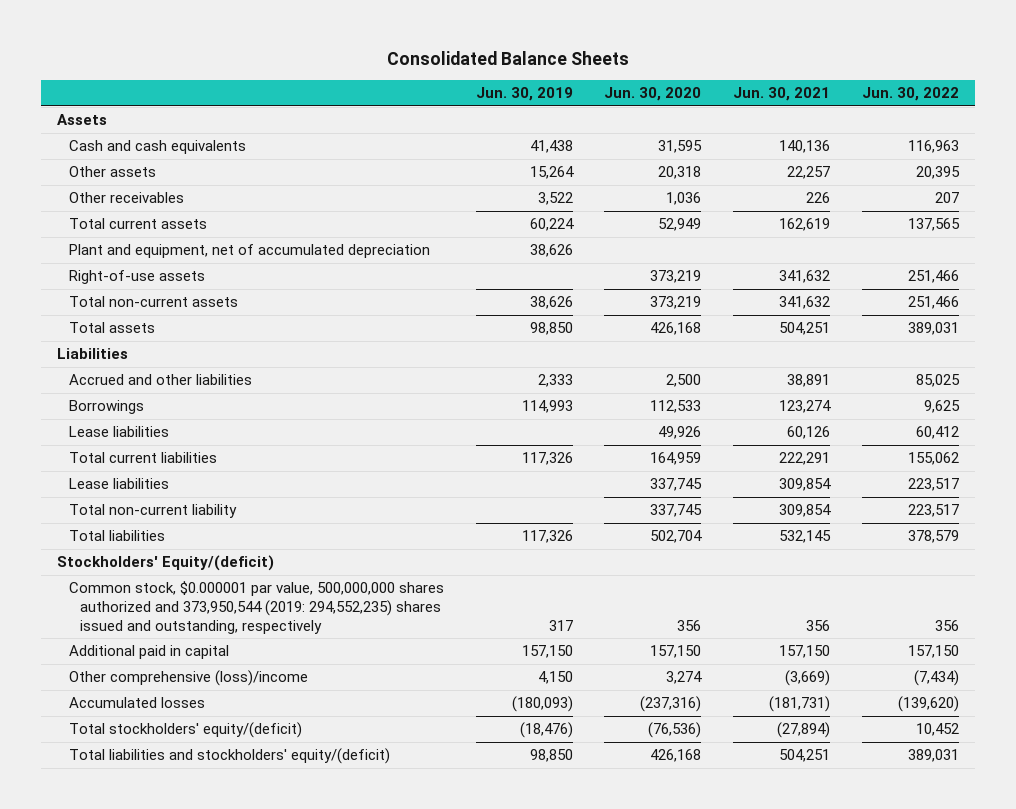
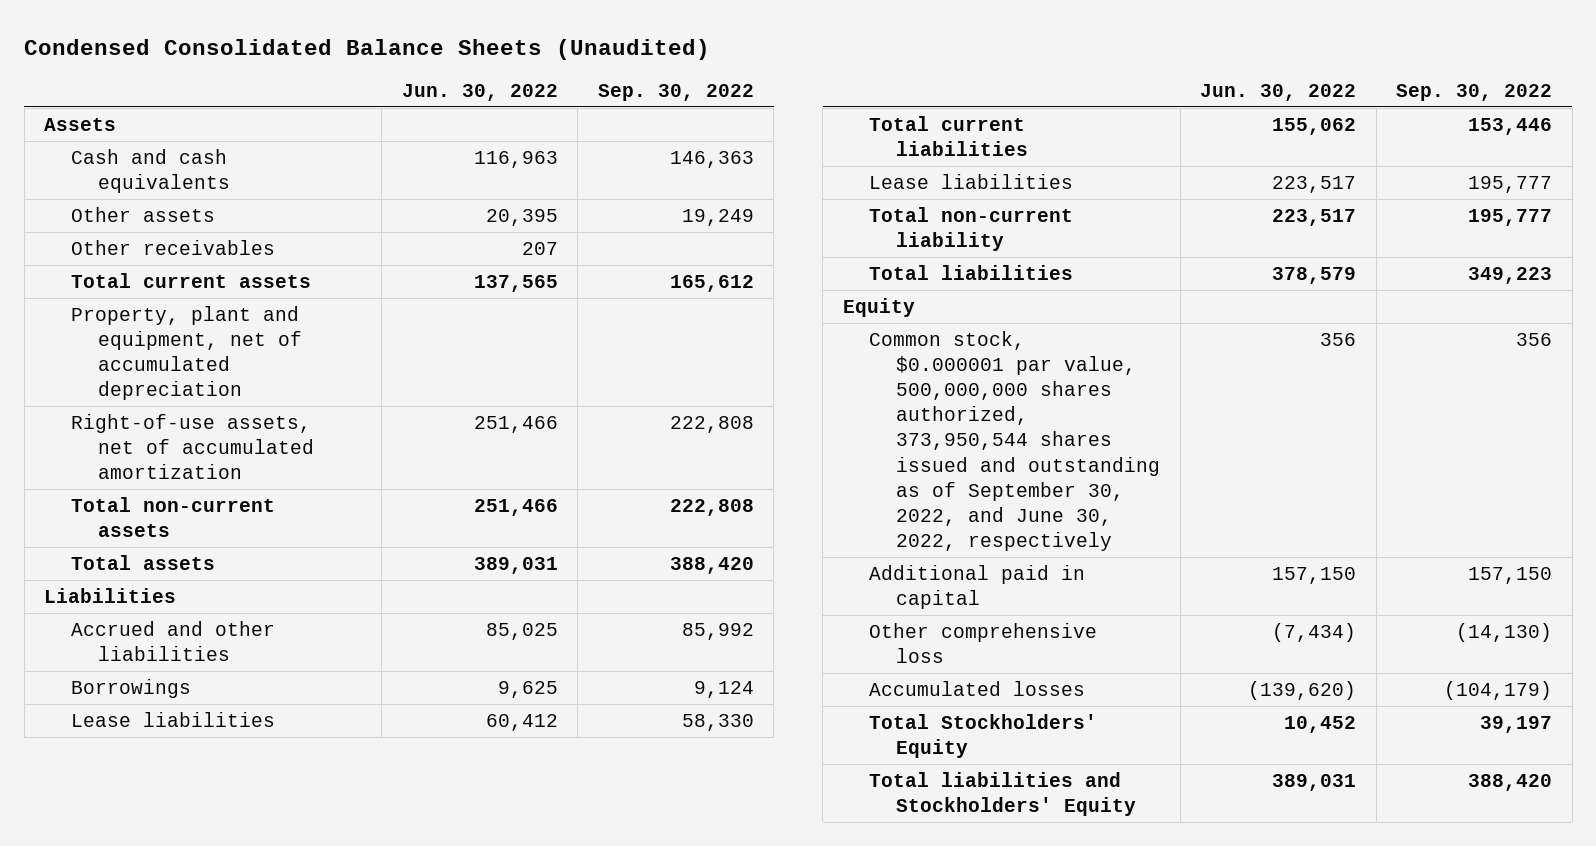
- Consolidated Balance Sheets
+ Condensed Consolidated Balance Sheets (Unaudited)
- | Jun. 30, 2019 | Jun. 30, 2020 | Jun. 30, 2021 | Jun. 30, 2022
+ | Jun. 30, 2022 | Sep. 30, 2022
- Plant and equipment, net of accumulated depreciation | 38,626 | | |
- Right-of-use assets | | 373,219 | 341,632 | 251,466
+ Property, plant and equipment, net of accumulated depreciation
+ Right-of-use assets, net of accumulated amortization | 251,466 | 222,808
- Stockholders' Equity/(deficit)
- Common stock, $0.000001 par value, 500,000,000 shares authorized and 373,950,544 (2019: 294,552,235) shares issued and outstanding, respectively | 317 | 356 | 356 | 356
+ Equity
+ Common stock, $0.000001 par value, 500,000,000 shares authorized, 373,950,544 shares issued and outstanding as of September 30, 2022, and June 30, 2022, respectively | 356 | 356
- Other comprehensive (loss)/income | 4,150 | 3,274 | (3,669) | (7,434)
+ Other comprehensive loss | (7,434) | (14,130)
- Total stockholders' equity/(deficit) | (18,476) | (76,536) | (27,894) | 10,452
- Total liabilities and stockholders' equity/(deficit) | 98,850 | 426,168 | 504,251 | 389,031
+ Total Stockholders' Equity | 10,452 | 39,197
+ Total liabilities and Stockholders' Equity | 389,031 | 388,420

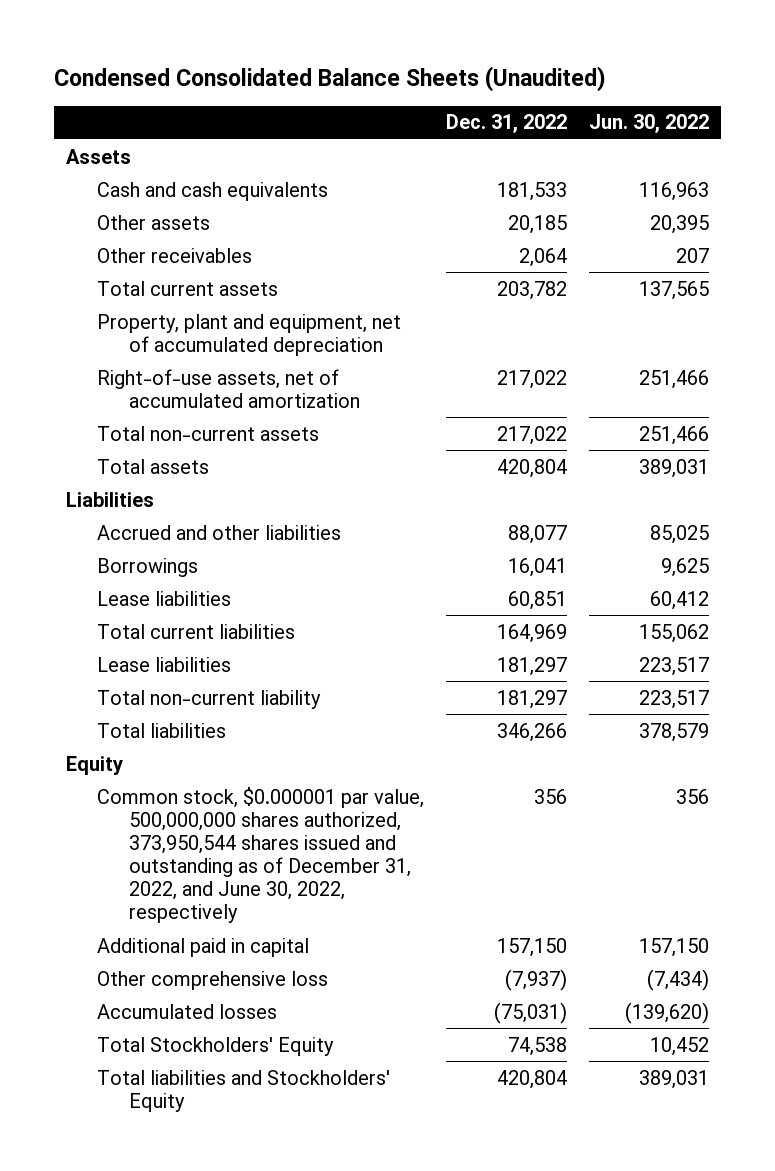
- | Jun. 30, 2022 | Sep. 30, 2022
+ | Dec. 31, 2022 | Jun. 30, 2022
- Common stock, $0.000001 par value, 500,000,000 shares authorized, 373,950,544 shares issued and outstanding as of September 30, 2022, and June 30, 2022, respectively | 356 | 356
+ Common stock, $0.000001 par value, 500,000,000 shares authorized, 373,950,544 shares issued and outstanding as of December 31, 2022, and June 30, 2022, respectively | 356 | 356

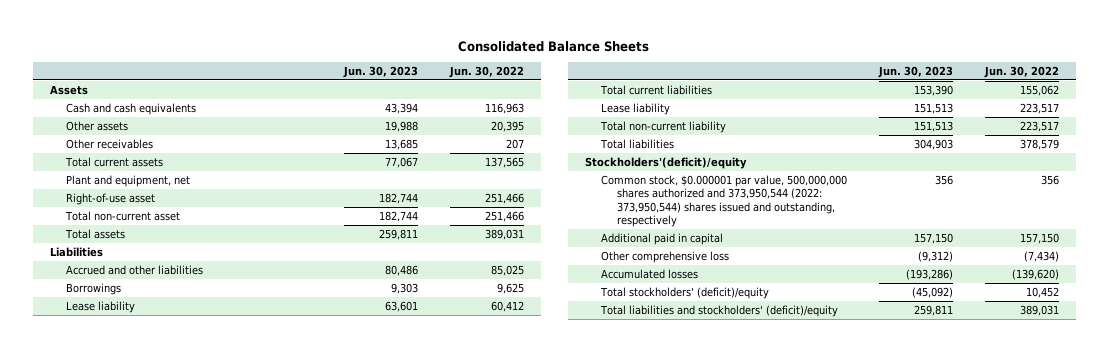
- Condensed Consolidated Balance Sheets (Unaudited)
+ Consolidated Balance Sheets
- | Dec. 31, 2022 | Jun. 30, 2022
+ | Jun. 30, 2023 | Jun. 30, 2022
- Property, plant and equipment, net of accumulated depreciation
- Right-of-use assets, net of accumulated amortization | 217,022 | 251,466
- Total non-current assets | 217,022 | 251,466
+ Plant and equipment, net
+ Right-of-use asset | 182,744 | 251,466
+ Total non-current asset | 182,744 | 251,466
- Lease liabilities | 60,851 | 60,412
+ Lease liability | 63,601 | 60,412
- Lease liabilities | 181,297 | 223,517
+ Lease liability | 151,513 | 223,517
- Equity
- Common stock, $0.000001 par value, 500,000,000 shares authorized, 373,950,544 shares issued and outstanding as of December 31, 2022, and June 30, 2022, respectively | 356 | 356
+ Stockholders'(deficit)/equity
+ Common stock, $0.000001 par value, 500,000,000 shares authorized and 373,950,544 (2022: 373,950,544) shares issued and outstanding, respectively | 356 | 356
- Total Stockholders' Equity | 74,538 | 10,452
- Total liabilities and Stockholders' Equity | 420,804 | 389,031
+ Total stockholders' (deficit)/equity | (45,092) | 10,452
+ Total liabilities and stockholders' (deficit)/equity | 259,811 | 389,031

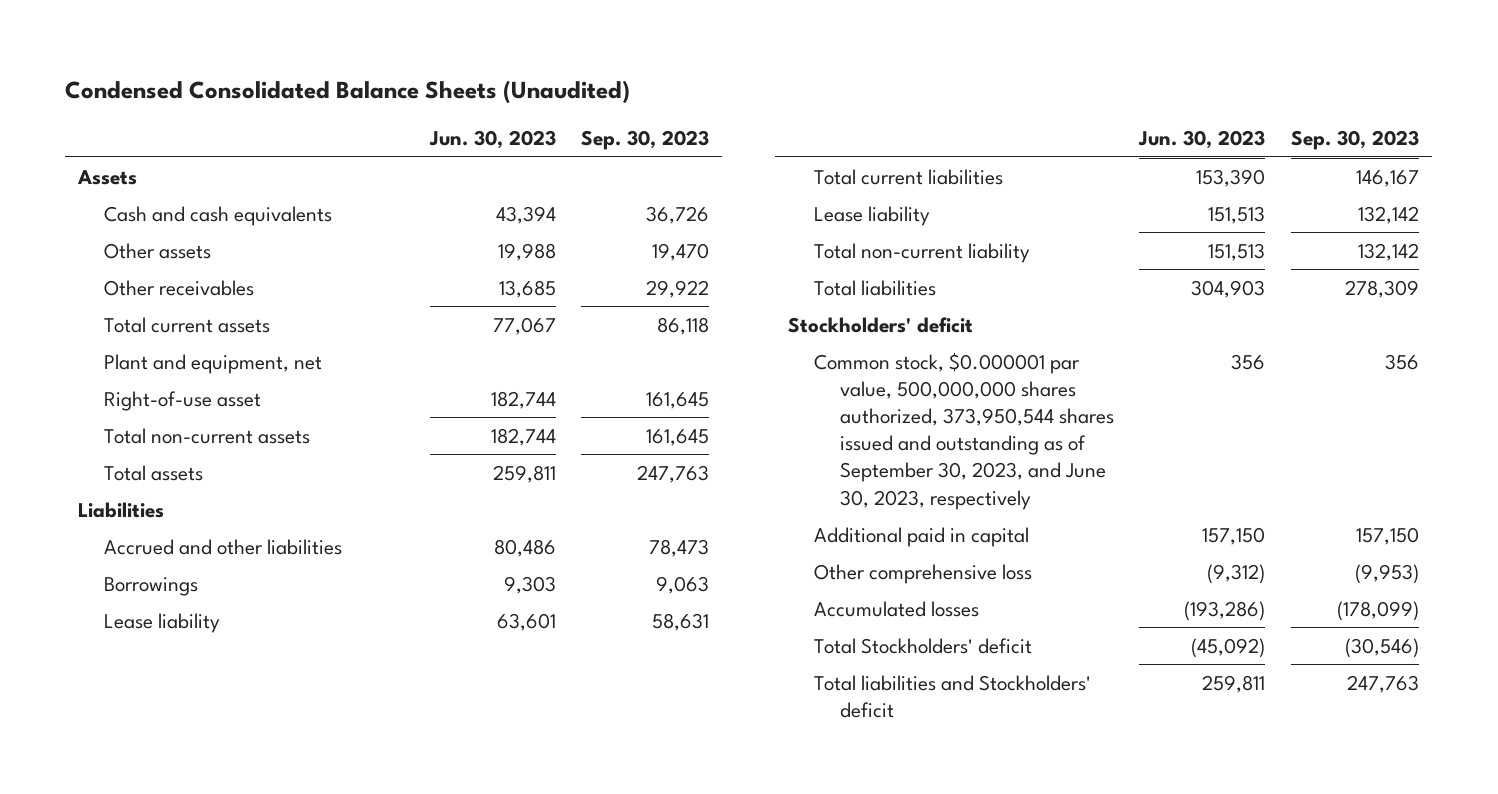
- Consolidated Balance Sheets
+ Condensed Consolidated Balance Sheets (Unaudited)
- | Jun. 30, 2023 | Jun. 30, 2022
+ | Jun. 30, 2023 | Sep. 30, 2023
- Total non-current asset | 182,744 | 251,466
+ Total non-current assets | 182,744 | 161,645
- Stockholders'(deficit)/equity
- Common stock, $0.000001 par value, 500,000,000 shares authorized and 373,950,544 (2022: 373,950,544) shares issued and outstanding, respectively | 356 | 356
+ Stockholders' deficit
+ Common stock, $0.000001 par value, 500,000,000 shares authorized, 373,950,544 shares issued and outstanding as of September 30, 2023, and June 30, 2023, respectively | 356 | 356
- Total stockholders' (deficit)/equity | (45,092) | 10,452
- Total liabilities and stockholders' (deficit)/equity | 259,811 | 389,031
+ Total Stockholders' deficit | (45,092) | (30,546)
+ Total liabilities and Stockholders' deficit | 259,811 | 247,763

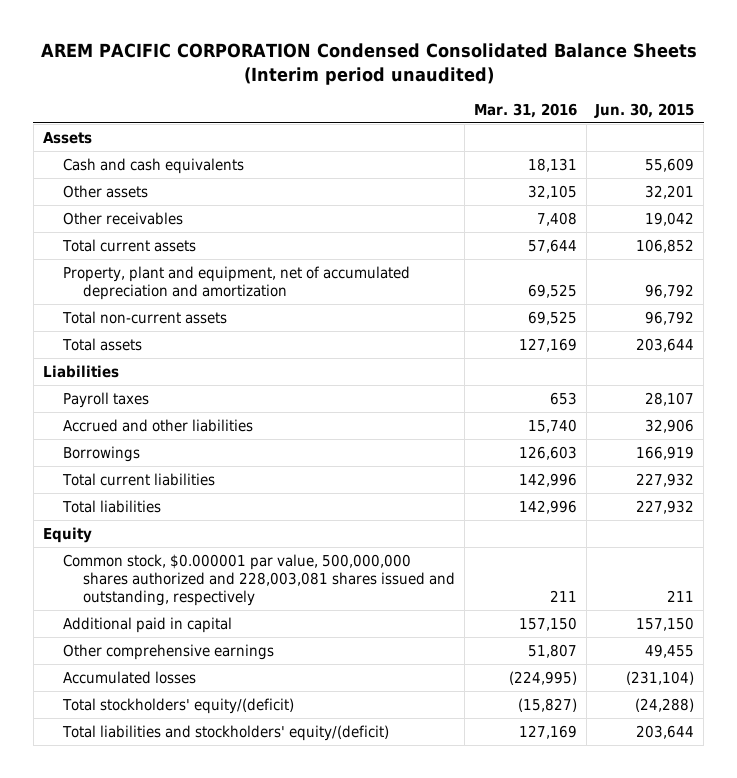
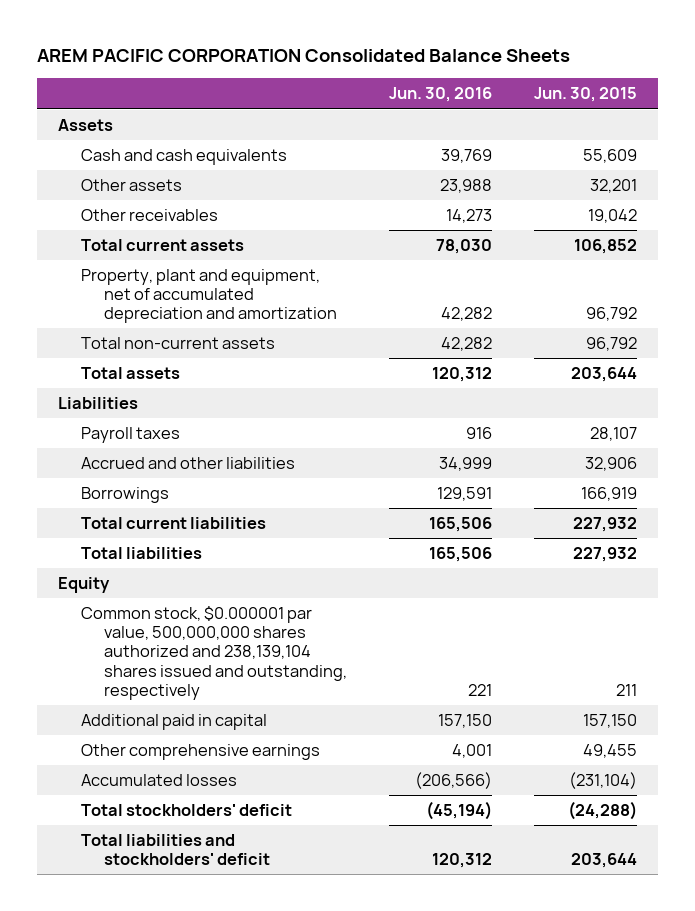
- AREM PACIFIC CORPORATION Condensed Consolidated Balance Sheets (Interim period unaudited)
+ AREM PACIFIC CORPORATION Consolidated Balance Sheets
- | Mar. 31, 2016 | Jun. 30, 2015
+ | Jun. 30, 2016 | Jun. 30, 2015
- Common stock, $0.000001 par value, 500,000,000 shares authorized and 228,003,081 shares issued and outstanding, respectively | 211 | 211
+ Common stock, $0.000001 par value, 500,000,000 shares authorized and 238,139,104 shares issued and outstanding, respectively | 221 | 211
- Total stockholders' equity/(deficit) | (15,827) | (24,288)
- Total liabilities and stockholders' equity/(deficit) | 127,169 | 203,644
+ Total stockholders' deficit | (45,194) | (24,288)
+ Total liabilities and stockholders' deficit | 120,312 | 203,644

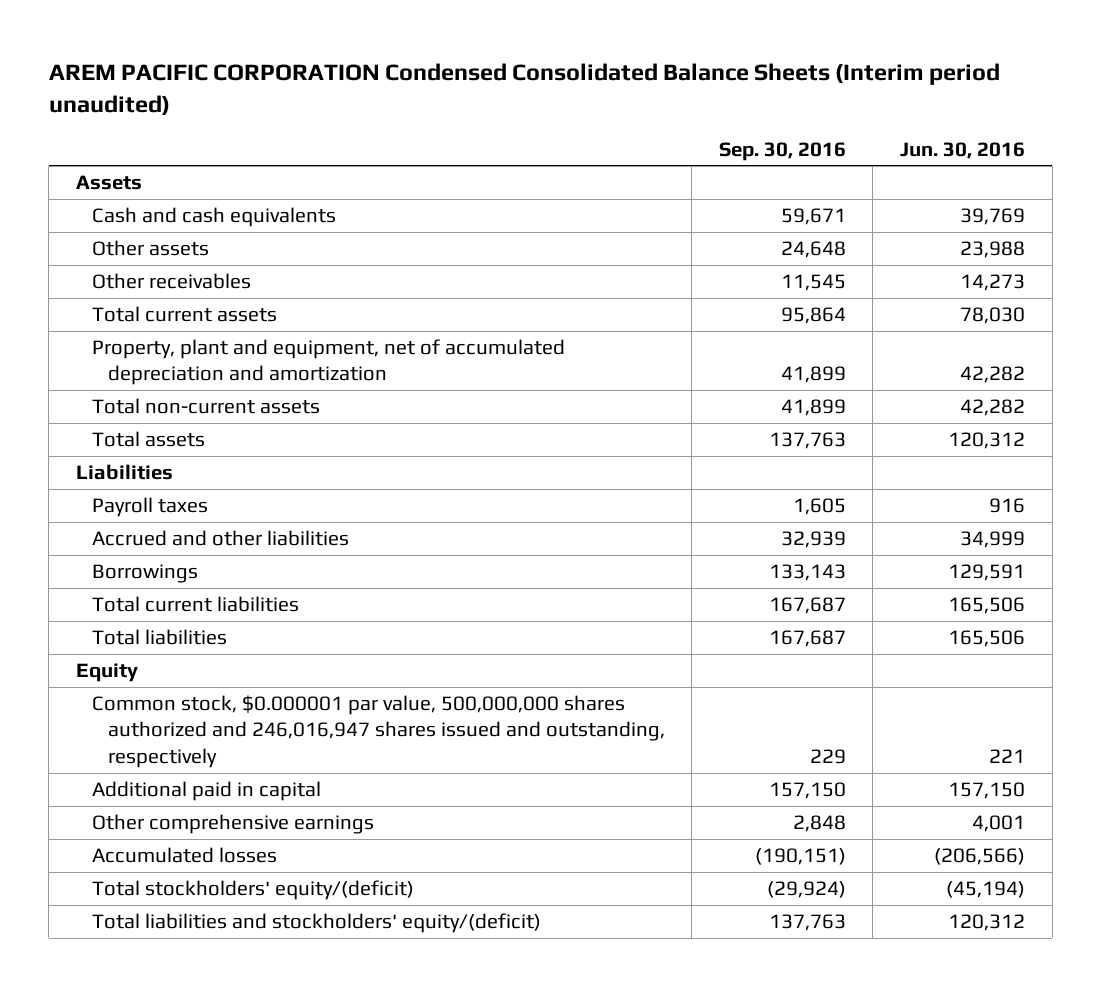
- AREM PACIFIC CORPORATION Consolidated Balance Sheets
+ AREM PACIFIC CORPORATION Condensed Consolidated Balance Sheets (Interim period unaudited)
- | Jun. 30, 2016 | Jun. 30, 2015
+ | Sep. 30, 2016 | Jun. 30, 2016
- Common stock, $0.000001 par value, 500,000,000 shares authorized and 238,139,104 shares issued and outstanding, respectively | 221 | 211
+ Common stock, $0.000001 par value, 500,000,000 shares authorized and 246,016,947 shares issued and outstanding, respectively | 229 | 221
- Total stockholders' deficit | (45,194) | (24,288)
- Total liabilities and stockholders' deficit | 120,312 | 203,644
+ Total stockholders' equity/(deficit) | (29,924) | (45,194)
+ Total liabilities and stockholders' equity/(deficit) | 137,763 | 120,312

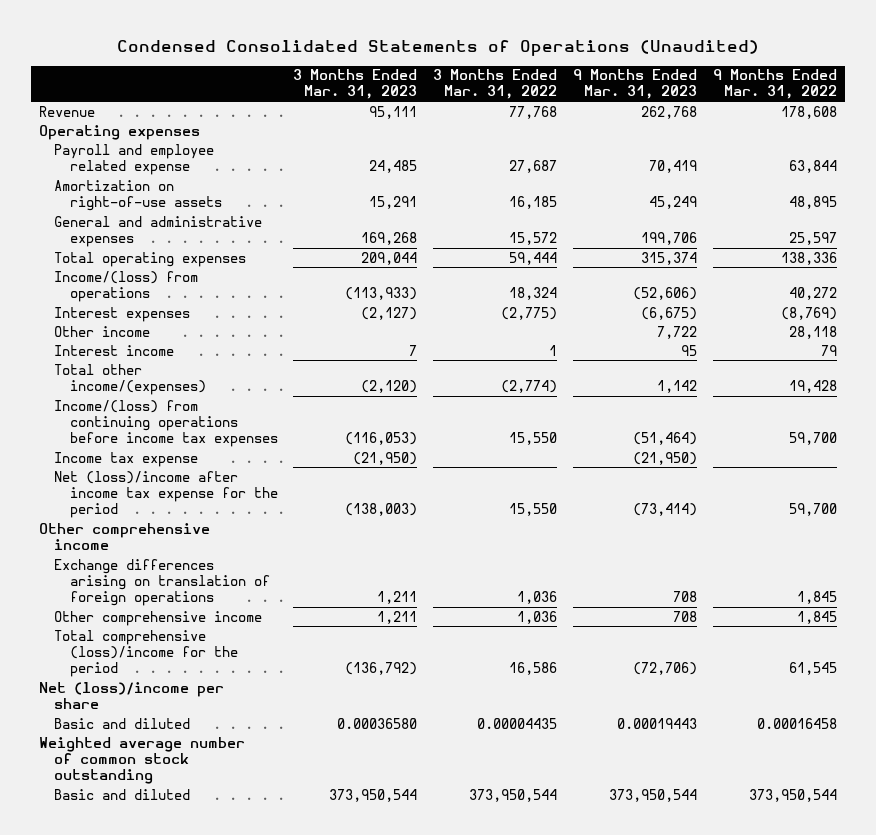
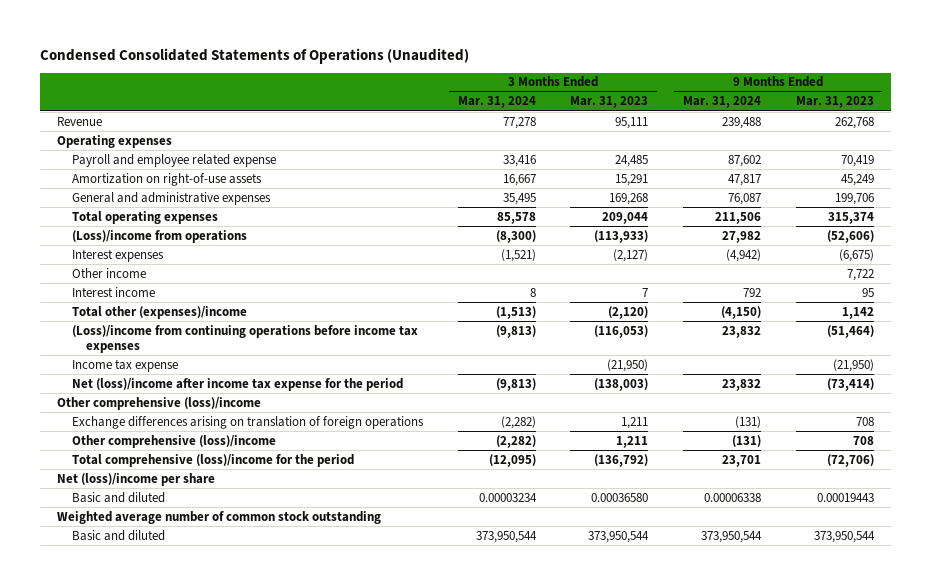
- | 3 Months Ended Mar. 31, 2023 | 3 Months Ended Mar. 31, 2022 | 9 Months Ended Mar. 31, 2023 | 9 Months Ended Mar. 31, 2022
+ | 3 Months Ended Mar. 31, 2024 | 3 Months Ended Mar. 31, 2023 | 9 Months Ended Mar. 31, 2024 | 9 Months Ended Mar. 31, 2023
- Income/(loss) from operations | (113,933) | 18,324 | (52,606) | 40,272
+ (Loss)/income from operations | (8,300) | (113,933) | 27,982 | (52,606)
- Total other income/(expenses) | (2,120) | (2,774) | 1,142 | 19,428
- Income/(loss) from continuing operations before income tax expenses | (116,053) | 15,550 | (51,464) | 59,700
+ Total other (expenses)/income | (1,513) | (2,120) | (4,150) | 1,142
+ (Loss)/income from continuing operations before income tax expenses | (9,813) | (116,053) | 23,832 | (51,464)
- Other comprehensive income
+ Other comprehensive (loss)/income
- Other comprehensive income | 1,211 | 1,036 | 708 | 1,845
+ Other comprehensive (loss)/income | (2,282) | 1,211 | (131) | 708

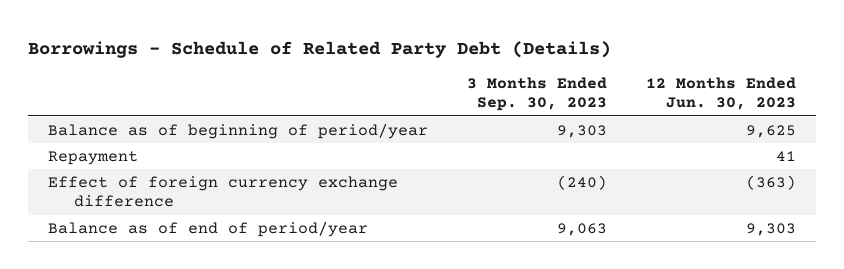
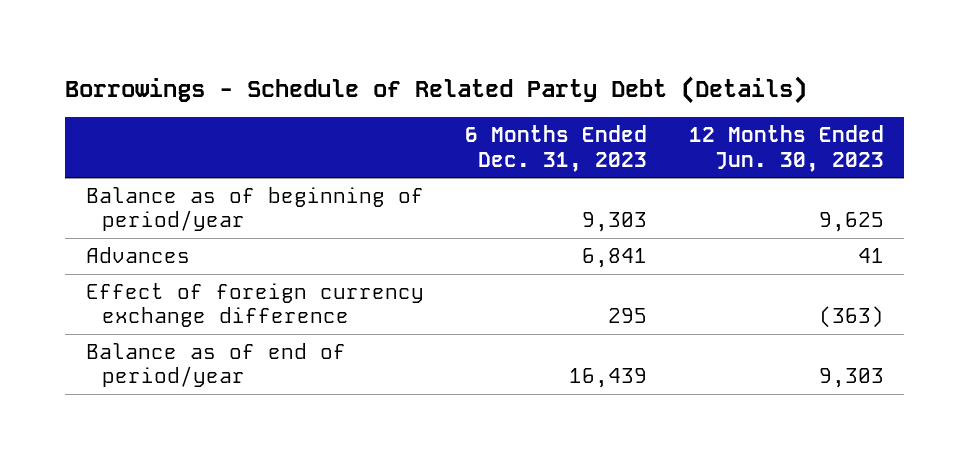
- | 3 Months Ended Sep. 30, 2023 | 12 Months Ended Jun. 30, 2023
+ | 6 Months Ended Dec. 31, 2023 | 12 Months Ended Jun. 30, 2023
- Repayment | | 41
+ Advances | 6,841 | 41

